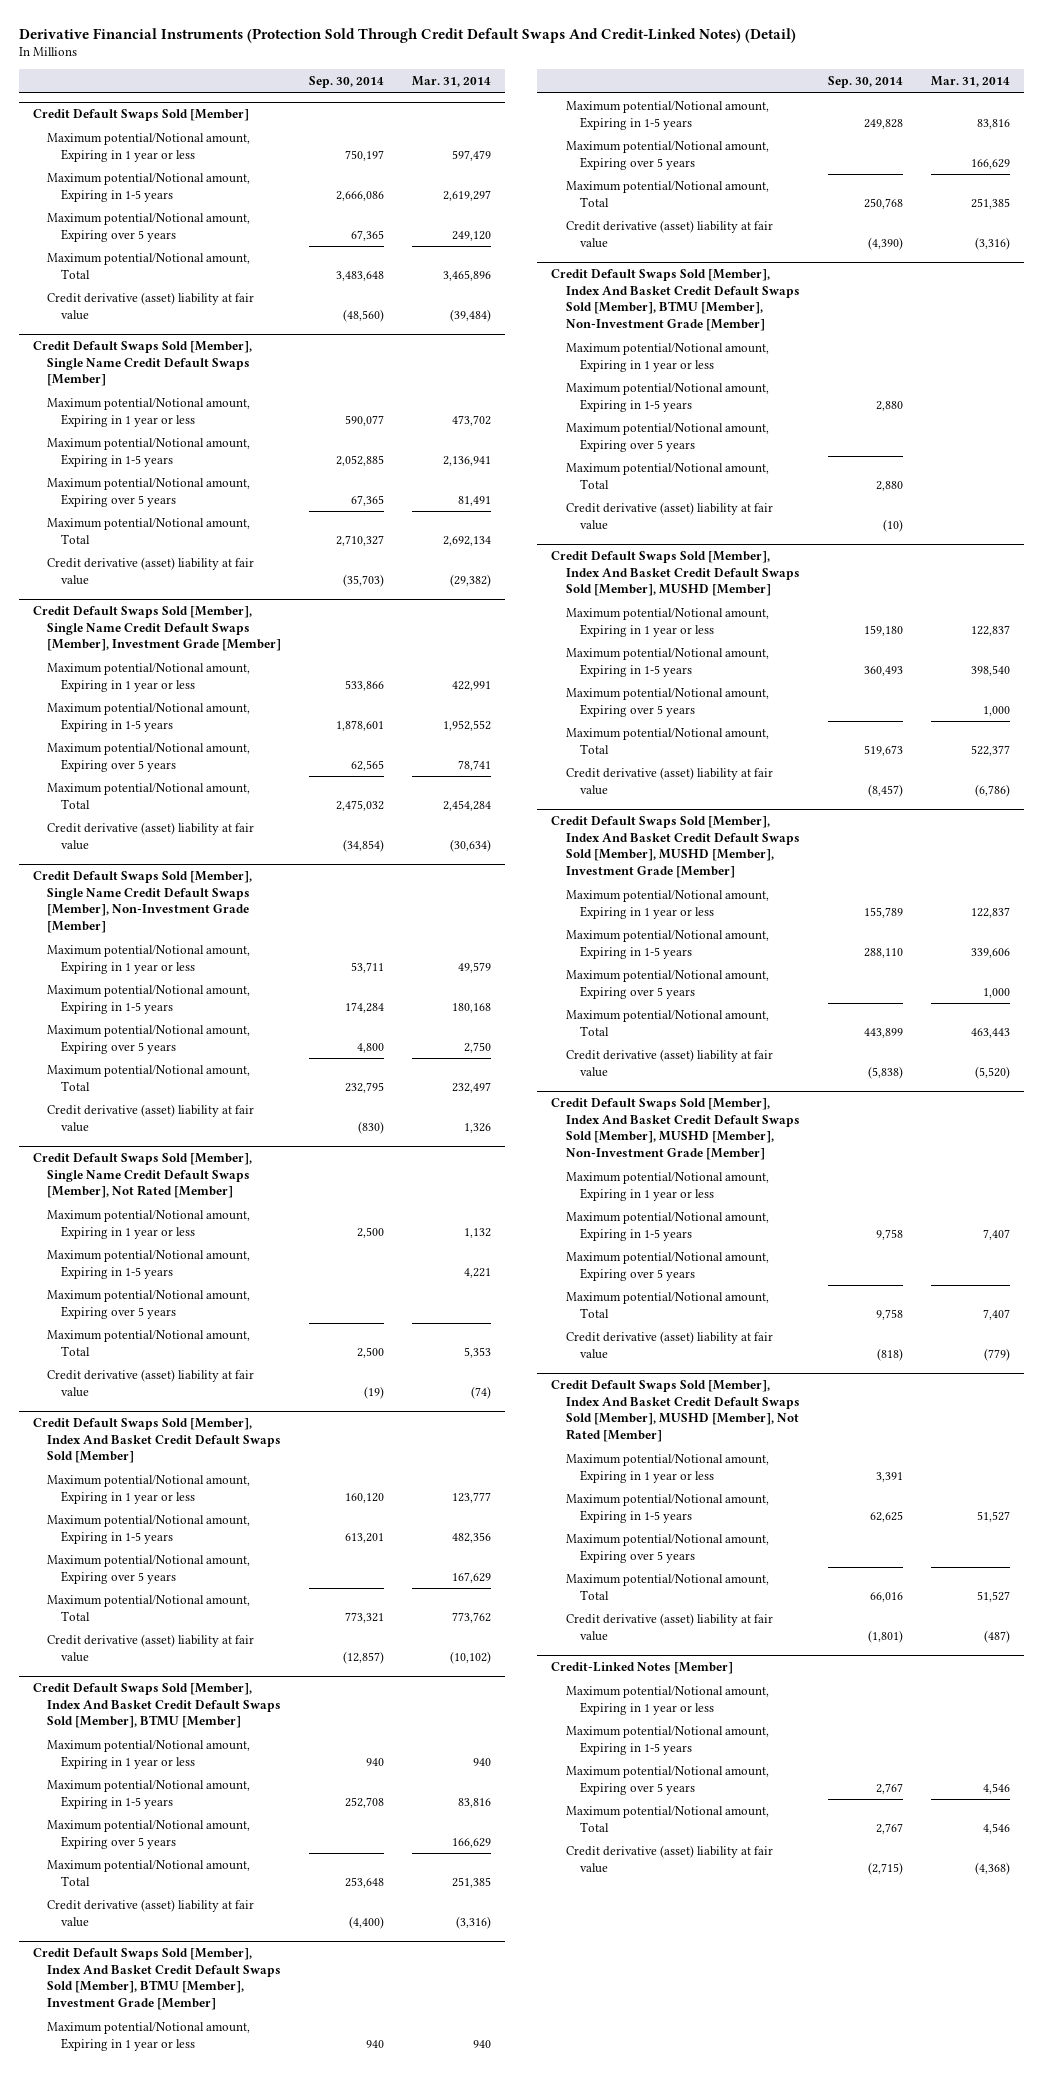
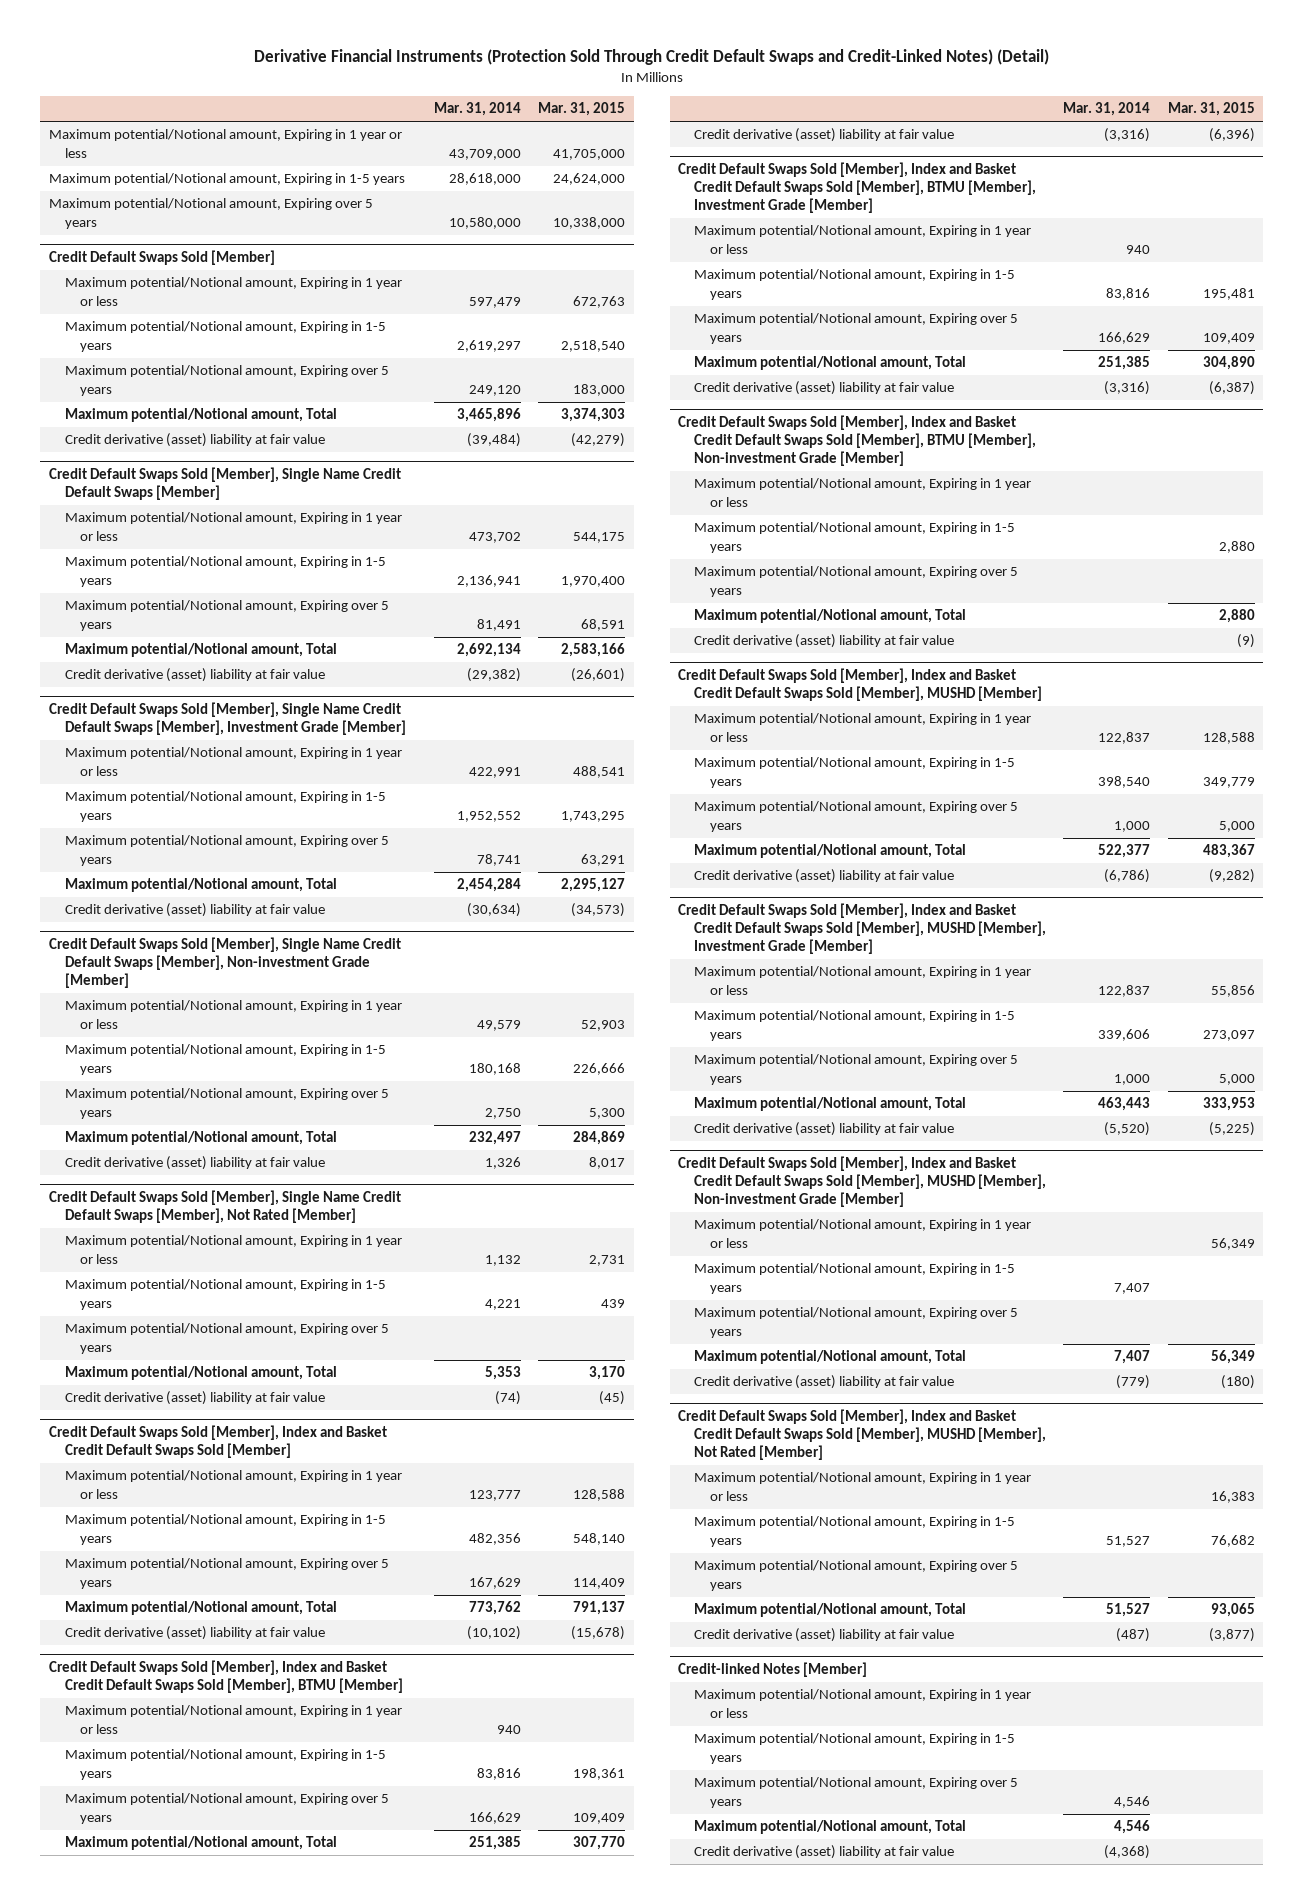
- Derivative Financial Instruments (Protection Sold Through Credit Default Swaps And Credit-Linked Notes) (Detail)
+ Derivative Financial Instruments (Protection Sold Through Credit Default Swaps and Credit-Linked Notes) (Detail)
- | Sep. 30, 2014 | Mar. 31, 2014
+ | Mar. 31, 2014 | Mar. 31, 2015
+ Maximum potential/Notional amount, Expiring in 1 year or less | 43,709,000 | 41,705,000
+ Maximum potential/Notional amount, Expiring in 1-5 years | 28,618,000 | 24,624,000
+ Maximum potential/Notional amount, Expiring over 5 years | 10,580,000 | 10,338,000
- Credit Default Swaps Sold [Member], Single Name Credit Default Swaps [Member], Non-Investment Grade [Member]
+ Credit Default Swaps Sold [Member], Single Name Credit Default Swaps [Member], Non-investment Grade [Member]
- Credit Default Swaps Sold [Member], Index And Basket Credit Default Swaps Sold [Member]
+ Credit Default Swaps Sold [Member], Index and Basket Credit Default Swaps Sold [Member]
- Credit Default Swaps Sold [Member], Index And Basket Credit Default Swaps Sold [Member], BTMU [Member]
+ Credit Default Swaps Sold [Member], Index and Basket Credit Default Swaps Sold [Member], BTMU [Member]
- Credit Default Swaps Sold [Member], Index And Basket Credit Default Swaps Sold [Member], BTMU [Member], Investment Grade [Member]
+ Credit Default Swaps Sold [Member], Index and Basket Credit Default Swaps Sold [Member], BTMU [Member], Investment Grade [Member]
- Credit Default Swaps Sold [Member], Index And Basket Credit Default Swaps Sold [Member], BTMU [Member], Non-Investment Grade [Member]
+ Credit Default Swaps Sold [Member], Index and Basket Credit Default Swaps Sold [Member], BTMU [Member], Non-investment Grade [Member]
- Credit Default Swaps Sold [Member], Index And Basket Credit Default Swaps Sold [Member], MUSHD [Member]
+ Credit Default Swaps Sold [Member], Index and Basket Credit Default Swaps Sold [Member], MUSHD [Member]
- Credit Default Swaps Sold [Member], Index And Basket Credit Default Swaps Sold [Member], MUSHD [Member], Investment Grade [Member]
+ Credit Default Swaps Sold [Member], Index and Basket Credit Default Swaps Sold [Member], MUSHD [Member], Investment Grade [Member]
- Credit Default Swaps Sold [Member], Index And Basket Credit Default Swaps Sold [Member], MUSHD [Member], Non-Investment Grade [Member]
+ Credit Default Swaps Sold [Member], Index and Basket Credit Default Swaps Sold [Member], MUSHD [Member], Non-investment Grade [Member]
- Credit Default Swaps Sold [Member], Index And Basket Credit Default Swaps Sold [Member], MUSHD [Member], Not Rated [Member]
+ Credit Default Swaps Sold [Member], Index and Basket Credit Default Swaps Sold [Member], MUSHD [Member], Not Rated [Member]
- Credit-Linked Notes [Member]
+ Credit-linked Notes [Member]

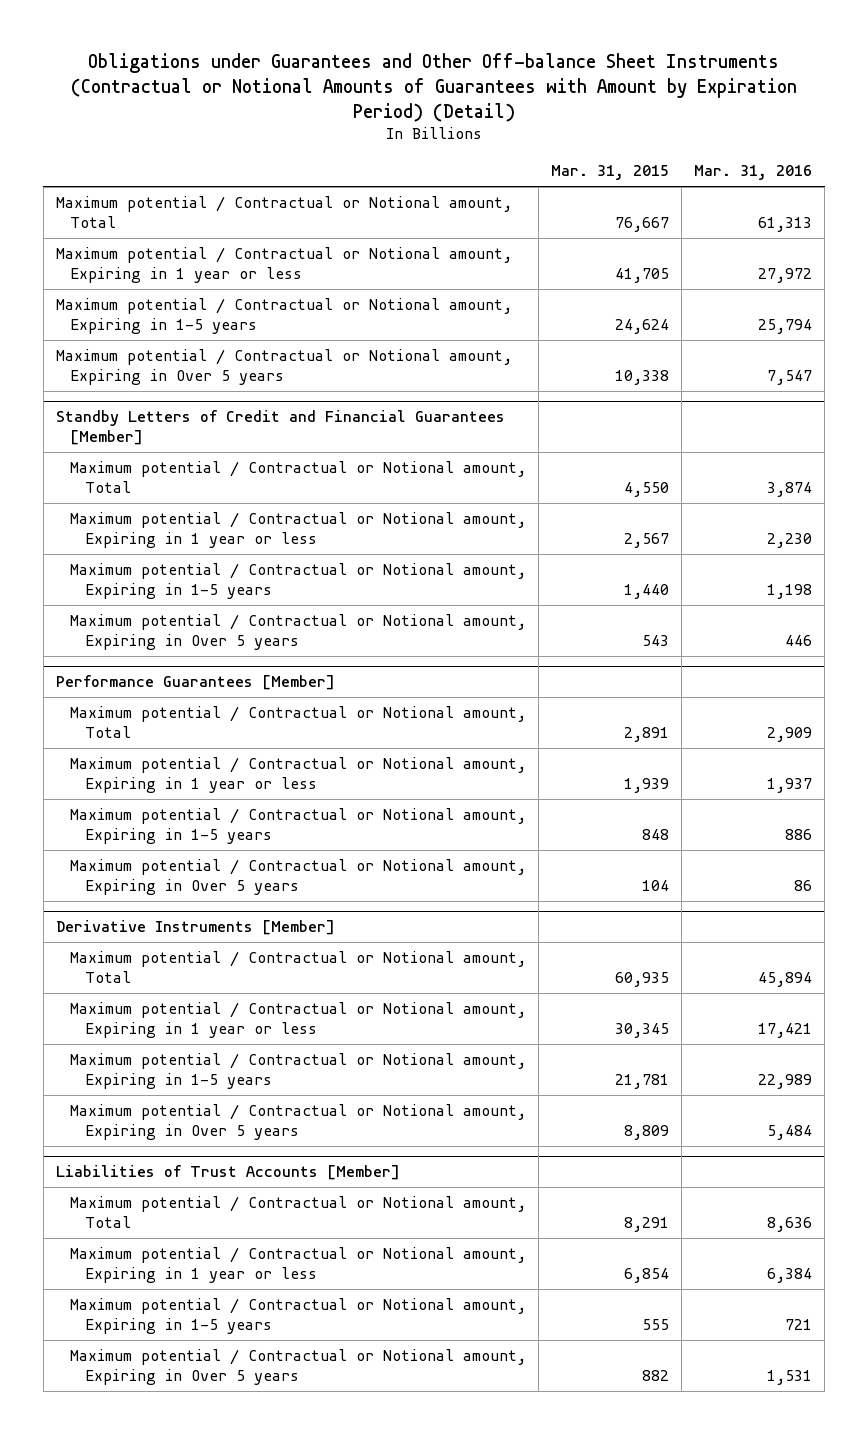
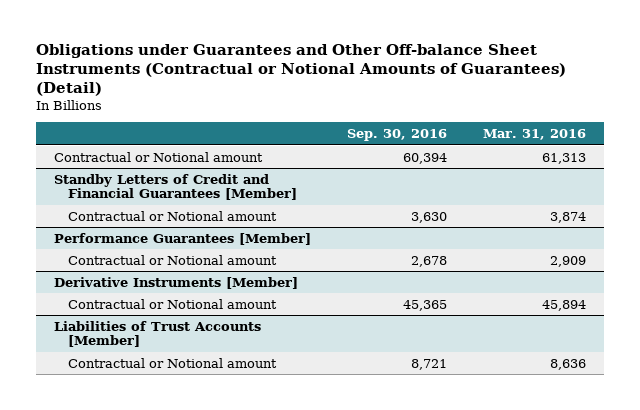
- Obligations under Guarantees and Other Off-balance Sheet Instruments (Contractual or Notional Amounts of Guarantees with Amount by Expiration Period) (Detail)
+ Obligations under Guarantees and Other Off-balance Sheet Instruments (Contractual or Notional Amounts of Guarantees) (Detail)
- | Mar. 31, 2015 | Mar. 31, 2016
+ | Sep. 30, 2016 | Mar. 31, 2016
- Maximum potential / Contractual or Notional amount, Total | 76,667 | 61,313
- Maximum potential / Contractual or Notional amount, Expiring in 1 year or less | 41,705 | 27,972
- Maximum potential / Contractual or Notional amount, Expiring in 1-5 years | 24,624 | 25,794
- Maximum potential / Contractual or Notional amount, Expiring in Over 5 years | 10,338 | 7,547
+ Contractual or Notional amount | 60,394 | 61,313
@ Standby Letters of Credit and Financial Guarantees [Member]
- Maximum potential / Contractual or Notional amount, Total | 4,550 | 3,874
- Maximum potential / Contractual or Notional amount, Expiring in 1 year or less | 2,567 | 2,230
- Maximum potential / Contractual or Notional amount, Expiring in 1-5 years | 1,440 | 1,198
- Maximum potential / Contractual or Notional amount, Expiring in Over 5 years | 543 | 446
+ Contractual or Notional amount | 3,630 | 3,874
@ Performance Guarantees [Member]
- Maximum potential / Contractual or Notional amount, Total | 2,891 | 2,909
- Maximum potential / Contractual or Notional amount, Expiring in 1 year or less | 1,939 | 1,937
- Maximum potential / Contractual or Notional amount, Expiring in 1-5 years | 848 | 886
- Maximum potential / Contractual or Notional amount, Expiring in Over 5 years | 104 | 86
+ Contractual or Notional amount | 2,678 | 2,909
@ Derivative Instruments [Member]
- Maximum potential / Contractual or Notional amount, Total | 60,935 | 45,894
- Maximum potential / Contractual or Notional amount, Expiring in 1 year or less | 30,345 | 17,421
- Maximum potential / Contractual or Notional amount, Expiring in 1-5 years | 21,781 | 22,989
- Maximum potential / Contractual or Notional amount, Expiring in Over 5 years | 8,809 | 5,484
+ Contractual or Notional amount | 45,365 | 45,894
@ Liabilities of Trust Accounts [Member]
- Maximum potential / Contractual or Notional amount, Total | 8,291 | 8,636
- Maximum potential / Contractual or Notional amount, Expiring in 1 year or less | 6,854 | 6,384
- Maximum potential / Contractual or Notional amount, Expiring in 1-5 years | 555 | 721
- Maximum potential / Contractual or Notional amount, Expiring in Over 5 years | 882 | 1,531
+ Contractual or Notional amount | 8,721 | 8,636

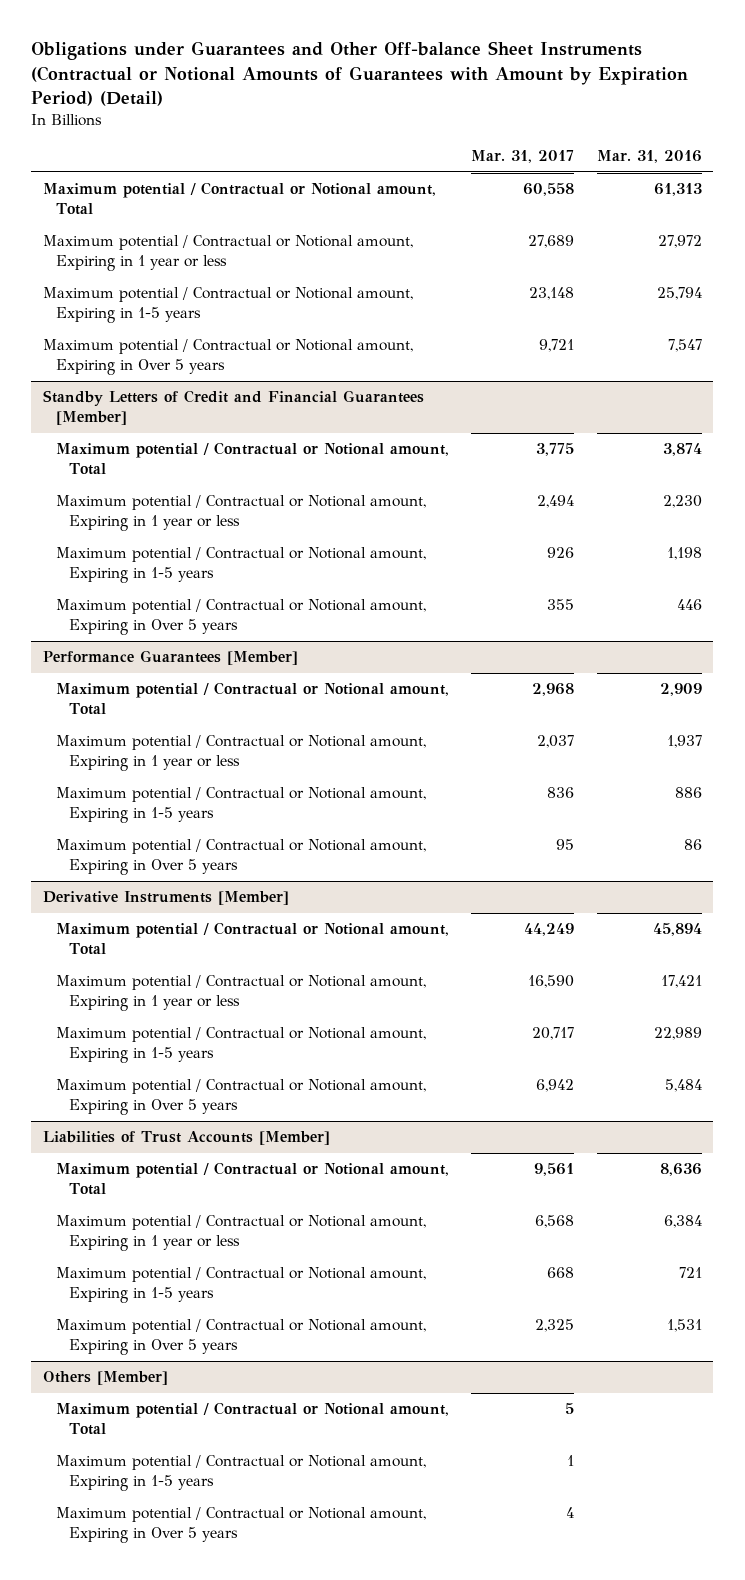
- Obligations under Guarantees and Other Off-balance Sheet Instruments (Contractual or Notional Amounts of Guarantees) (Detail)
+ Obligations under Guarantees and Other Off-balance Sheet Instruments (Contractual or Notional Amounts of Guarantees with Amount by Expiration Period) (Detail)
- | Sep. 30, 2016 | Mar. 31, 2016
+ | Mar. 31, 2017 | Mar. 31, 2016
- Contractual or Notional amount | 60,394 | 61,313
+ Maximum potential / Contractual or Notional amount, Total | 60,558 | 61,313
+ Maximum potential / Contractual or Notional amount, Expiring in 1 year or less | 27,689 | 27,972
+ Maximum potential / Contractual or Notional amount, Expiring in 1-5 years | 23,148 | 25,794
+ Maximum potential / Contractual or Notional amount, Expiring in Over 5 years | 9,721 | 7,547
@ Standby Letters of Credit and Financial Guarantees [Member]
- Contractual or Notional amount | 3,630 | 3,874
+ Maximum potential / Contractual or Notional amount, Total | 3,775 | 3,874
+ Maximum potential / Contractual or Notional amount, Expiring in 1 year or less | 2,494 | 2,230
+ Maximum potential / Contractual or Notional amount, Expiring in 1-5 years | 926 | 1,198
+ Maximum potential / Contractual or Notional amount, Expiring in Over 5 years | 355 | 446
@ Performance Guarantees [Member]
- Contractual or Notional amount | 2,678 | 2,909
+ Maximum potential / Contractual or Notional amount, Total | 2,968 | 2,909
+ Maximum potential / Contractual or Notional amount, Expiring in 1 year or less | 2,037 | 1,937
+ Maximum potential / Contractual or Notional amount, Expiring in 1-5 years | 836 | 886
+ Maximum potential / Contractual or Notional amount, Expiring in Over 5 years | 95 | 86
@ Derivative Instruments [Member]
- Contractual or Notional amount | 45,365 | 45,894
+ Maximum potential / Contractual or Notional amount, Total | 44,249 | 45,894
+ Maximum potential / Contractual or Notional amount, Expiring in 1 year or less | 16,590 | 17,421
+ Maximum potential / Contractual or Notional amount, Expiring in 1-5 years | 20,717 | 22,989
+ Maximum potential / Contractual or Notional amount, Expiring in Over 5 years | 6,942 | 5,484
@ Liabilities of Trust Accounts [Member]
- Contractual or Notional amount | 8,721 | 8,636
+ Maximum potential / Contractual or Notional amount, Total | 9,561 | 8,636
+ Maximum potential / Contractual or Notional amount, Expiring in 1 year or less | 6,568 | 6,384
+ Maximum potential / Contractual or Notional amount, Expiring in 1-5 years | 668 | 721
+ Maximum potential / Contractual or Notional amount, Expiring in Over 5 years | 2,325 | 1,531
+ Others [Member]
+ Maximum potential / Contractual or Notional amount, Total | 5 |
+ Maximum potential / Contractual or Notional amount, Expiring in 1-5 years | 1 |
+ Maximum potential / Contractual or Notional amount, Expiring in Over 5 years | 4 |

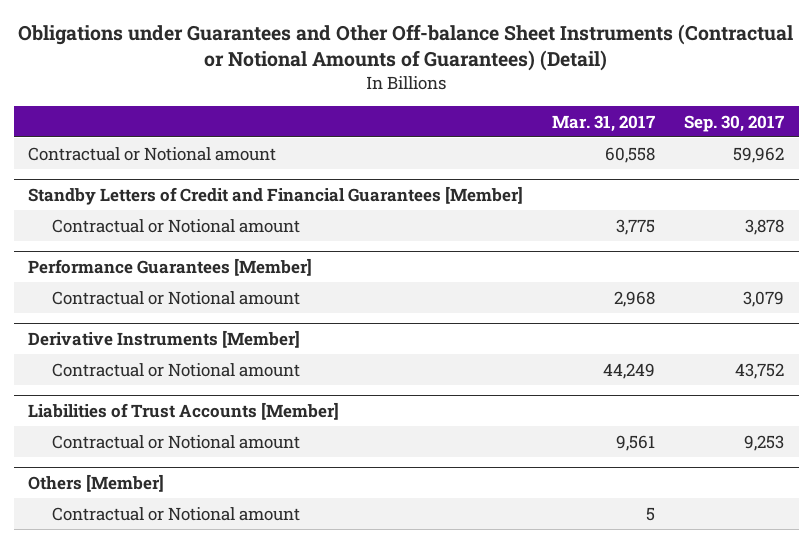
- Obligations under Guarantees and Other Off-balance Sheet Instruments (Contractual or Notional Amounts of Guarantees with Amount by Expiration Period) (Detail)
+ Obligations under Guarantees and Other Off-balance Sheet Instruments (Contractual or Notional Amounts of Guarantees) (Detail)
- | Mar. 31, 2017 | Mar. 31, 2016
+ | Mar. 31, 2017 | Sep. 30, 2017
- Maximum potential / Contractual or Notional amount, Total | 60,558 | 61,313
- Maximum potential / Contractual or Notional amount, Expiring in 1 year or less | 27,689 | 27,972
- Maximum potential / Contractual or Notional amount, Expiring in 1-5 years | 23,148 | 25,794
- Maximum potential / Contractual or Notional amount, Expiring in Over 5 years | 9,721 | 7,547
+ Contractual or Notional amount | 60,558 | 59,962
@ Standby Letters of Credit and Financial Guarantees [Member]
- Maximum potential / Contractual or Notional amount, Total | 3,775 | 3,874
- Maximum potential / Contractual or Notional amount, Expiring in 1 year or less | 2,494 | 2,230
- Maximum potential / Contractual or Notional amount, Expiring in 1-5 years | 926 | 1,198
- Maximum potential / Contractual or Notional amount, Expiring in Over 5 years | 355 | 446
+ Contractual or Notional amount | 3,775 | 3,878
@ Performance Guarantees [Member]
- Maximum potential / Contractual or Notional amount, Total | 2,968 | 2,909
- Maximum potential / Contractual or Notional amount, Expiring in 1 year or less | 2,037 | 1,937
- Maximum potential / Contractual or Notional amount, Expiring in 1-5 years | 836 | 886
- Maximum potential / Contractual or Notional amount, Expiring in Over 5 years | 95 | 86
+ Contractual or Notional amount | 2,968 | 3,079
@ Derivative Instruments [Member]
- Maximum potential / Contractual or Notional amount, Total | 44,249 | 45,894
- Maximum potential / Contractual or Notional amount, Expiring in 1 year or less | 16,590 | 17,421
- Maximum potential / Contractual or Notional amount, Expiring in 1-5 years | 20,717 | 22,989
- Maximum potential / Contractual or Notional amount, Expiring in Over 5 years | 6,942 | 5,484
+ Contractual or Notional amount | 44,249 | 43,752
@ Liabilities of Trust Accounts [Member]
- Maximum potential / Contractual or Notional amount, Total | 9,561 | 8,636
- Maximum potential / Contractual or Notional amount, Expiring in 1 year or less | 6,568 | 6,384
- Maximum potential / Contractual or Notional amount, Expiring in 1-5 years | 668 | 721
- Maximum potential / Contractual or Notional amount, Expiring in Over 5 years | 2,325 | 1,531
+ Contractual or Notional amount | 9,561 | 9,253
@ Others [Member]
- Maximum potential / Contractual or Notional amount, Total | 5 |
- Maximum potential / Contractual or Notional amount, Expiring in 1-5 years | 1 |
- Maximum potential / Contractual or Notional amount, Expiring in Over 5 years | 4 |
+ Contractual or Notional amount | 5 |

